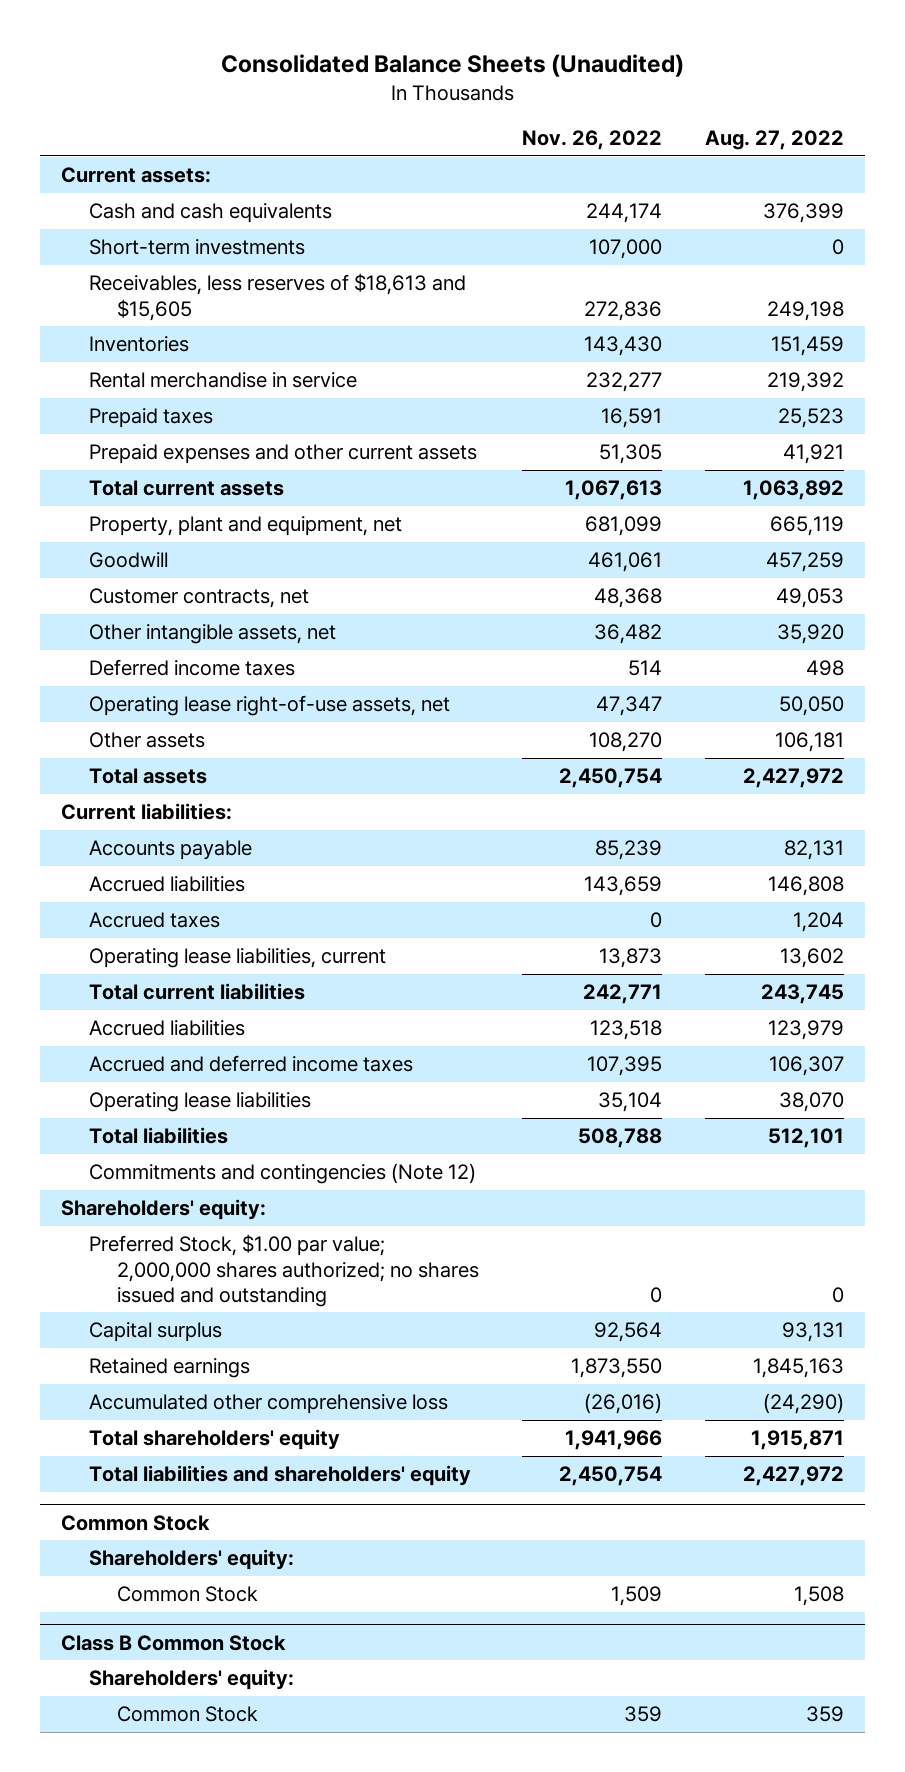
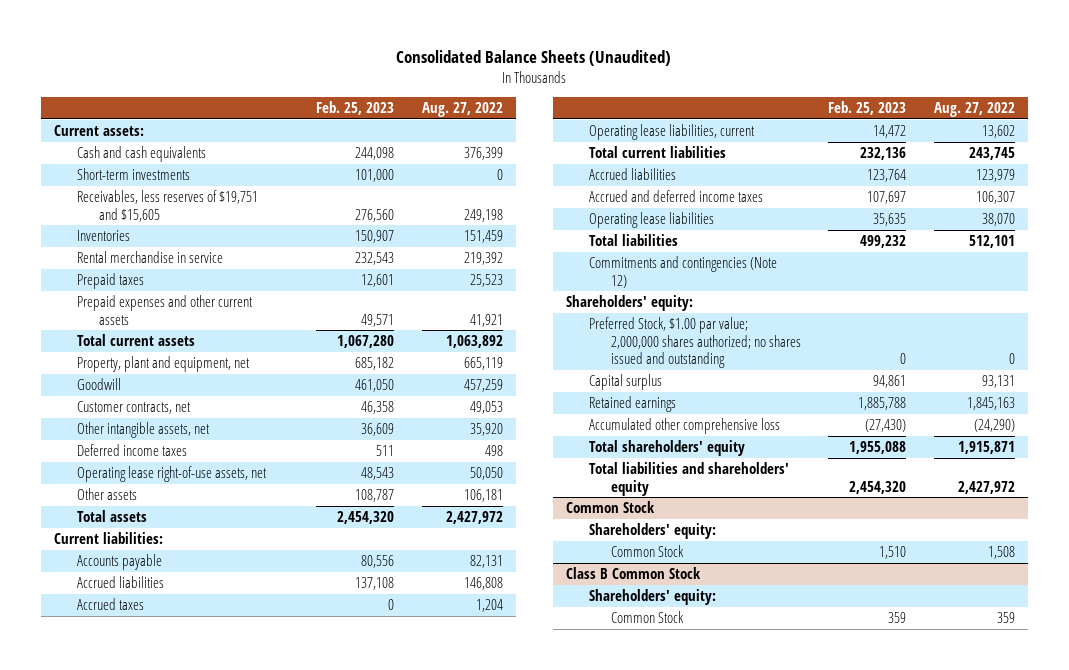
- | Nov. 26, 2022 | Aug. 27, 2022
+ | Feb. 25, 2023 | Aug. 27, 2022
- Receivables, less reserves of $18,613 and $15,605 | 272,836 | 249,198
+ Receivables, less reserves of $19,751 and $15,605 | 276,560 | 249,198

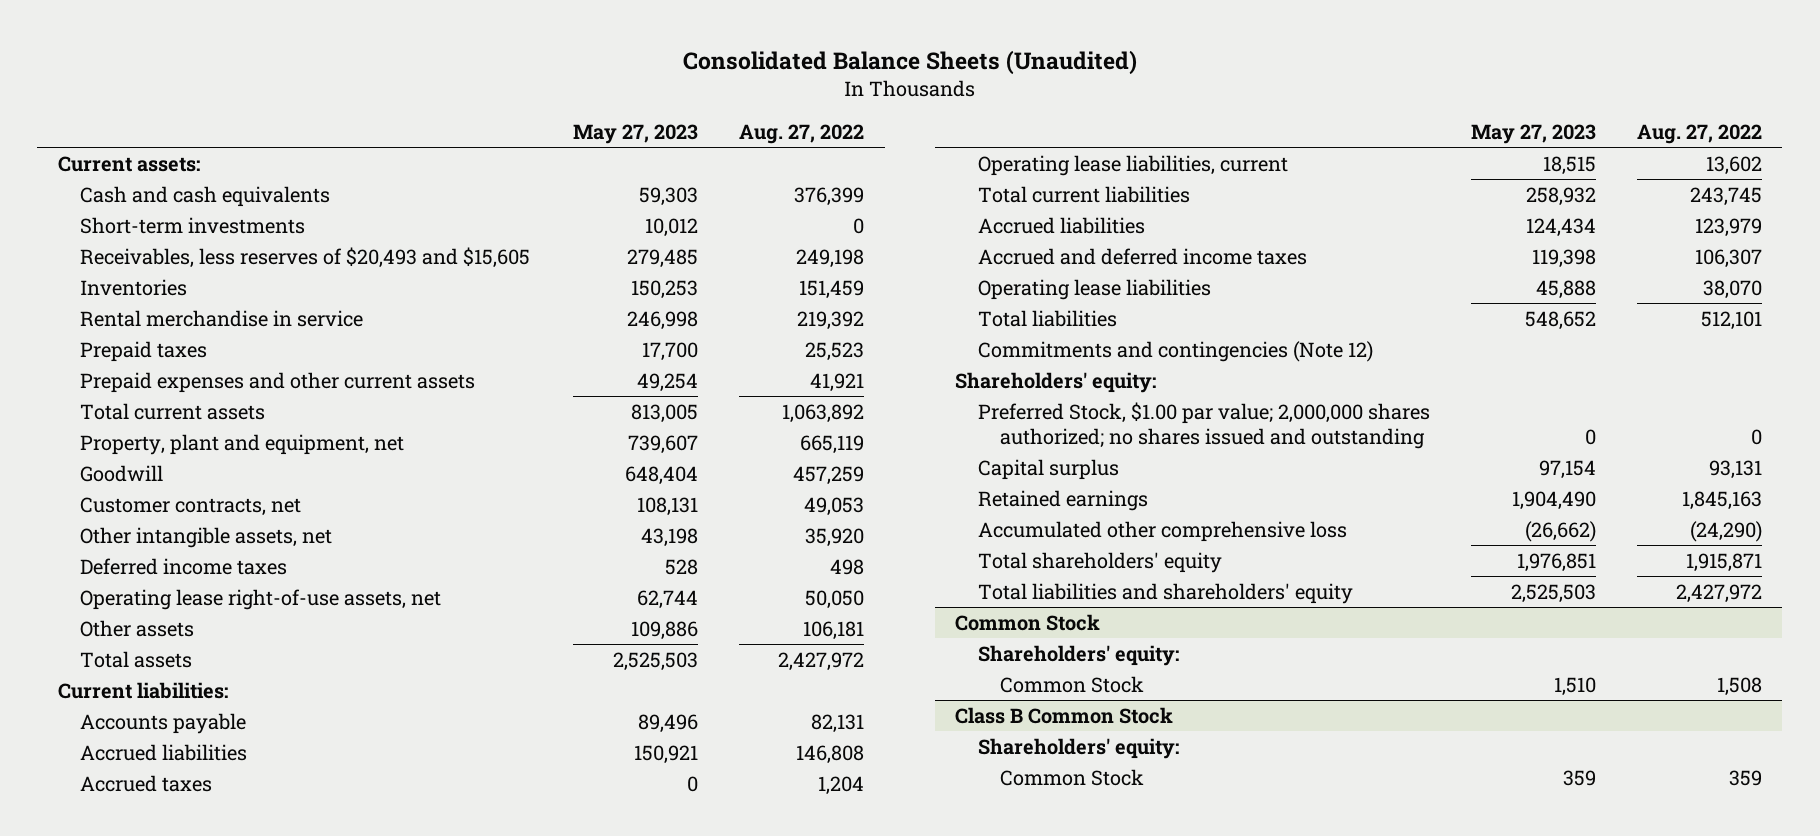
- | Feb. 25, 2023 | Aug. 27, 2022
+ | May 27, 2023 | Aug. 27, 2022
- Receivables, less reserves of $19,751 and $15,605 | 276,560 | 249,198
+ Receivables, less reserves of $20,493 and $15,605 | 279,485 | 249,198

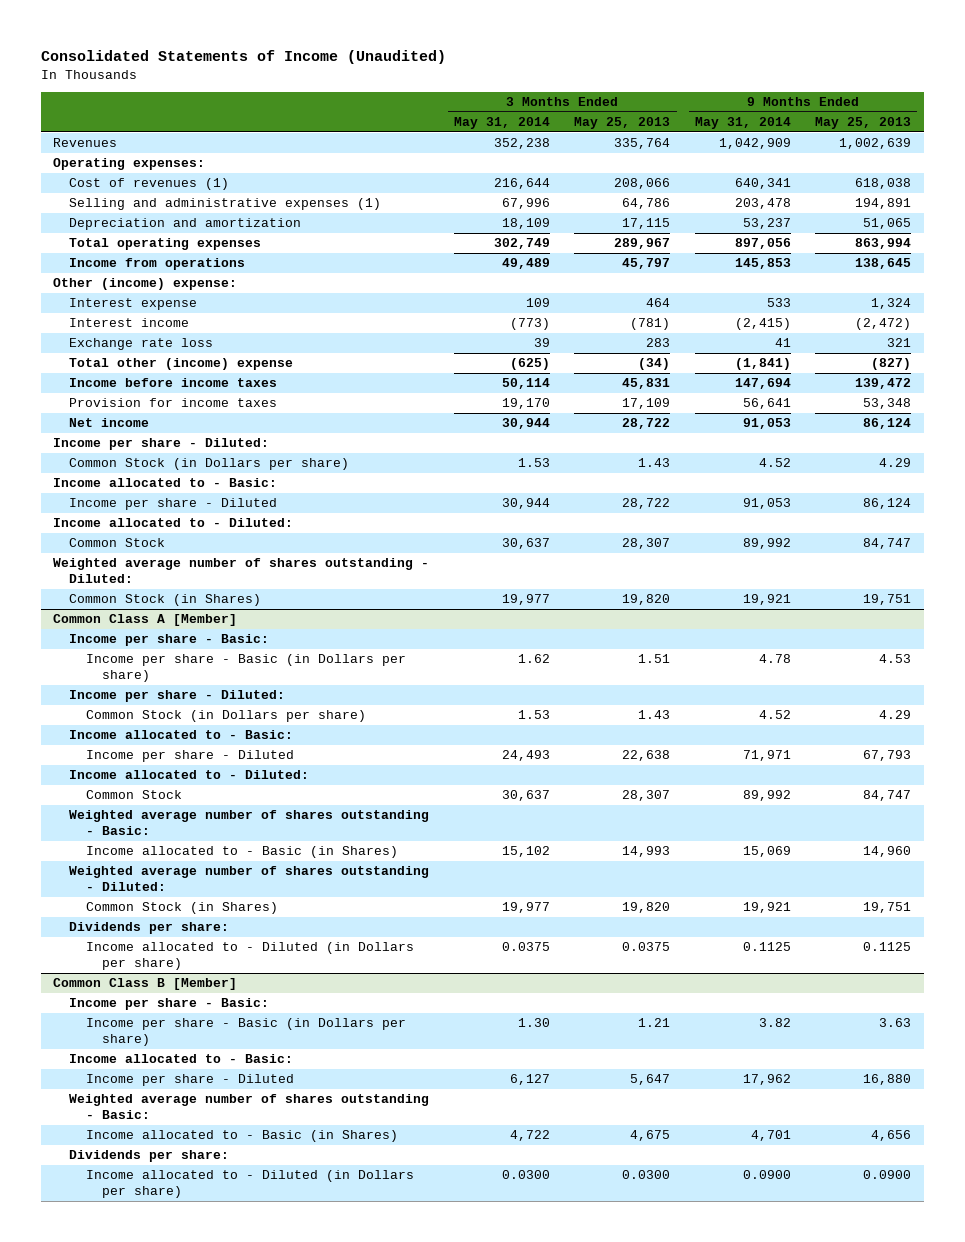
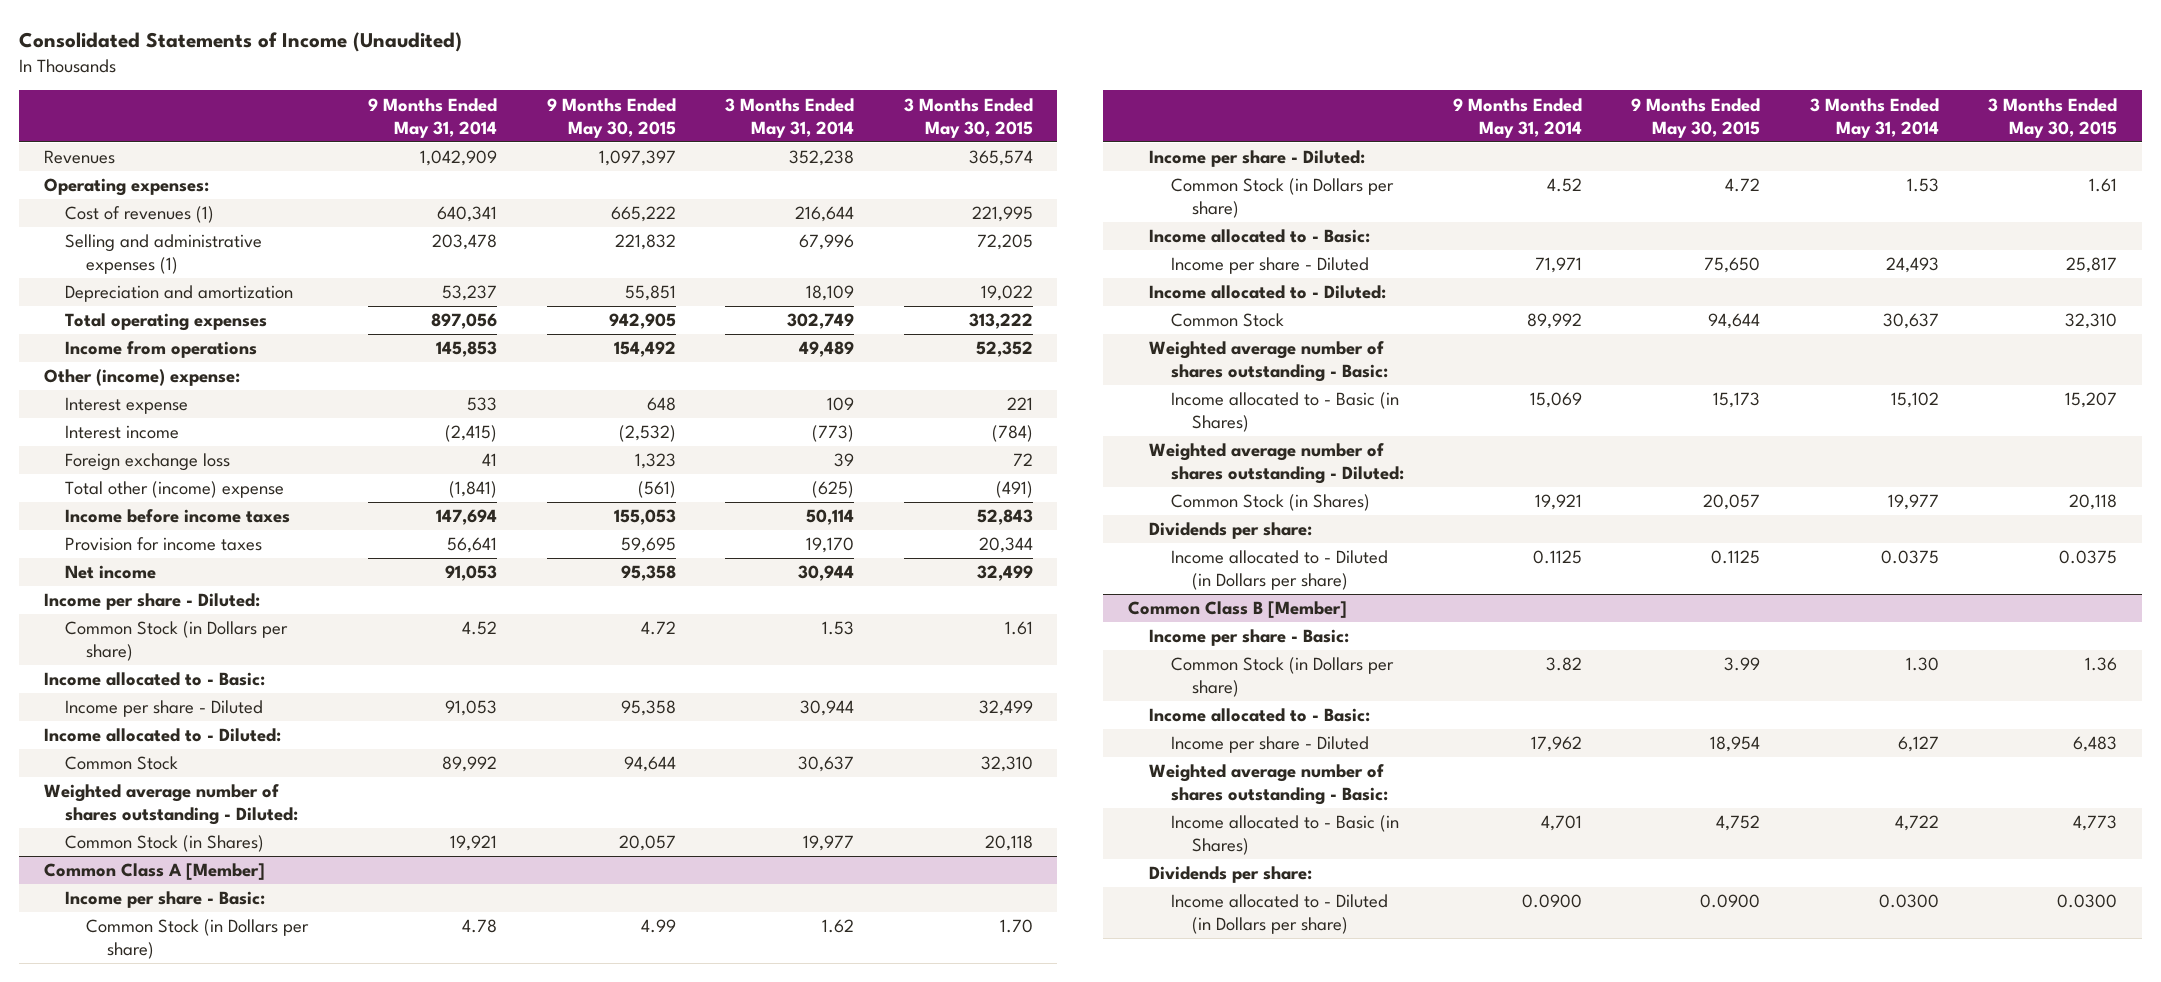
- | 3 Months Ended May 31, 2014 | 3 Months Ended May 25, 2013 | 9 Months Ended May 31, 2014 | 9 Months Ended May 25, 2013
+ | 9 Months Ended May 31, 2014 | 9 Months Ended May 30, 2015 | 3 Months Ended May 31, 2014 | 3 Months Ended May 30, 2015
- Exchange rate loss | 39 | 283 | 41 | 321
+ Foreign exchange loss | 41 | 1,323 | 39 | 72
@ Common Class A [Member]
- Income per share - Basic (in Dollars per share) | 1.62 | 1.51 | 4.78 | 4.53
+ Common Stock (in Dollars per share) | 4.78 | 4.99 | 1.62 | 1.70
@ Common Class B [Member]
- Income per share - Basic (in Dollars per share) | 1.30 | 1.21 | 3.82 | 3.63
+ Common Stock (in Dollars per share) | 3.82 | 3.99 | 1.30 | 1.36

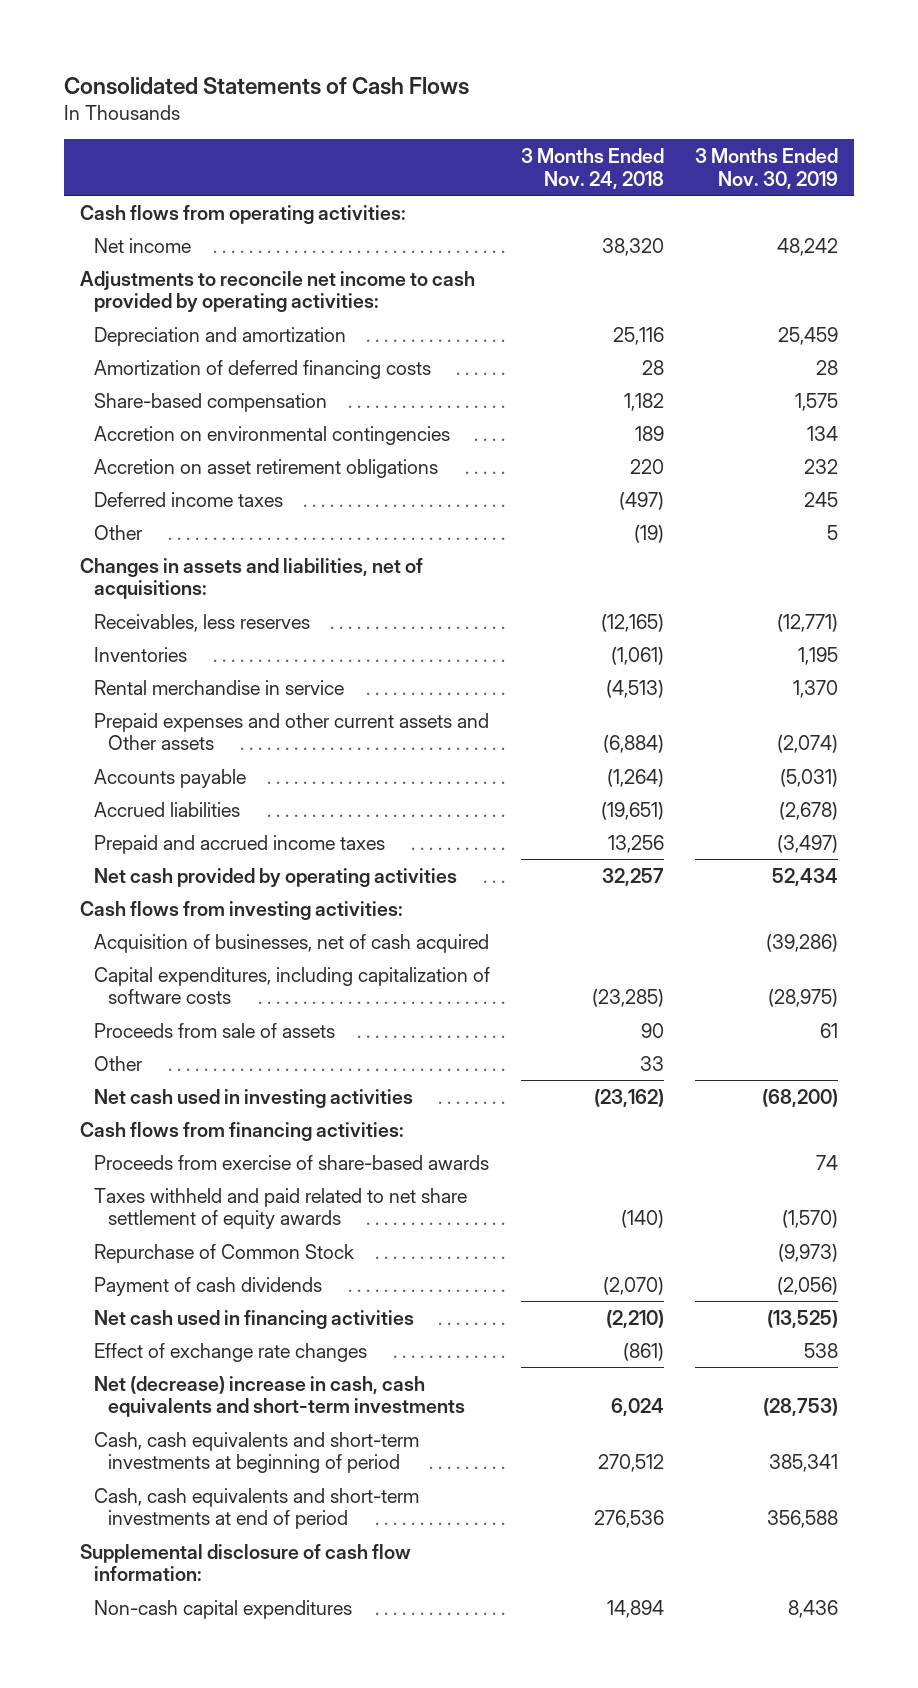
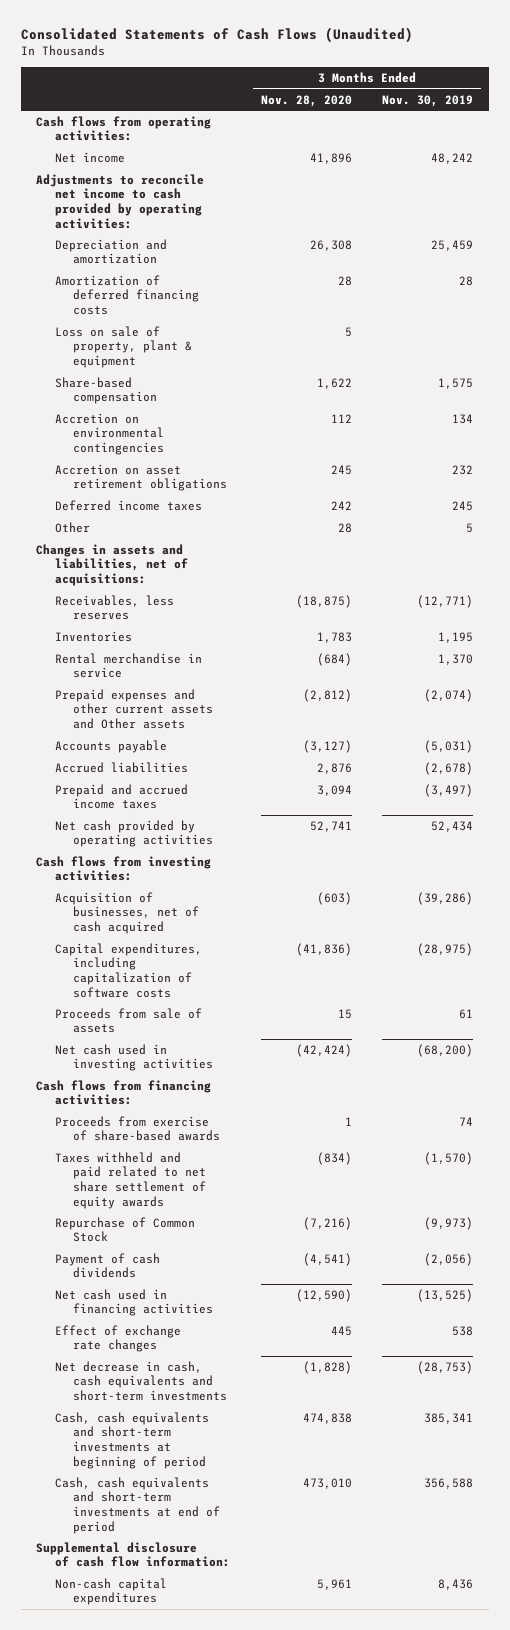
- Consolidated Statements of Cash Flows
+ Consolidated Statements of Cash Flows (Unaudited)
- | 3 Months Ended Nov. 24, 2018 | 3 Months Ended Nov. 30, 2019
+ | 3 Months Ended Nov. 28, 2020 | 3 Months Ended Nov. 30, 2019
+ Loss on sale of property, plant & equipment | 5 |
- Other | 33 |
- Net (decrease) increase in cash, cash equivalents and short-term investments | 6,024 | (28,753)
+ Net decrease in cash, cash equivalents and short-term investments | (1,828) | (28,753)

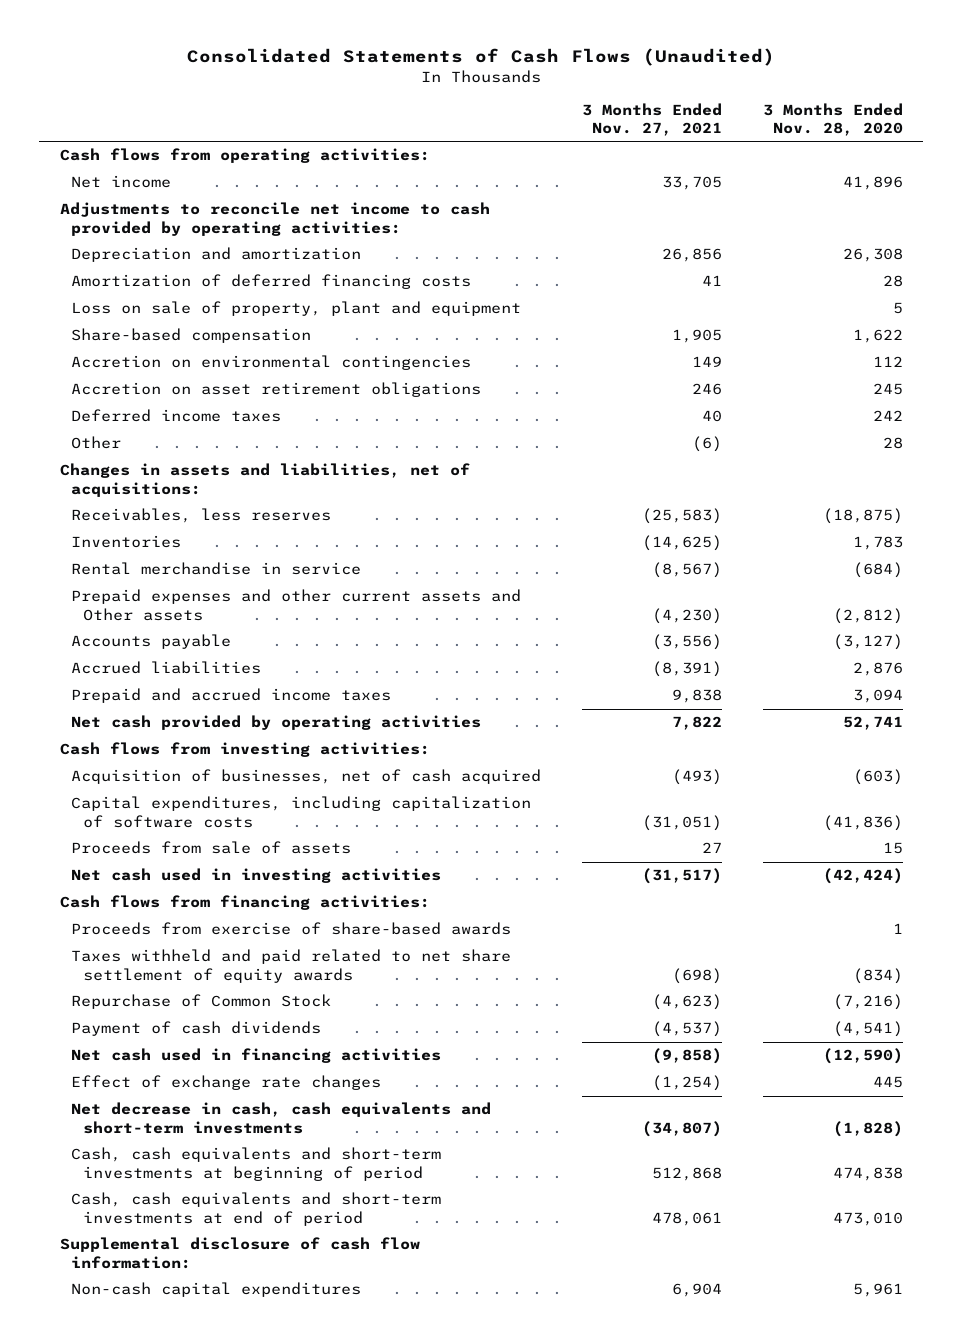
- | 3 Months Ended Nov. 28, 2020 | 3 Months Ended Nov. 30, 2019
+ | 3 Months Ended Nov. 27, 2021 | 3 Months Ended Nov. 28, 2020
- Loss on sale of property, plant & equipment | 5 |
+ Loss on sale of property, plant and equipment | | 5

